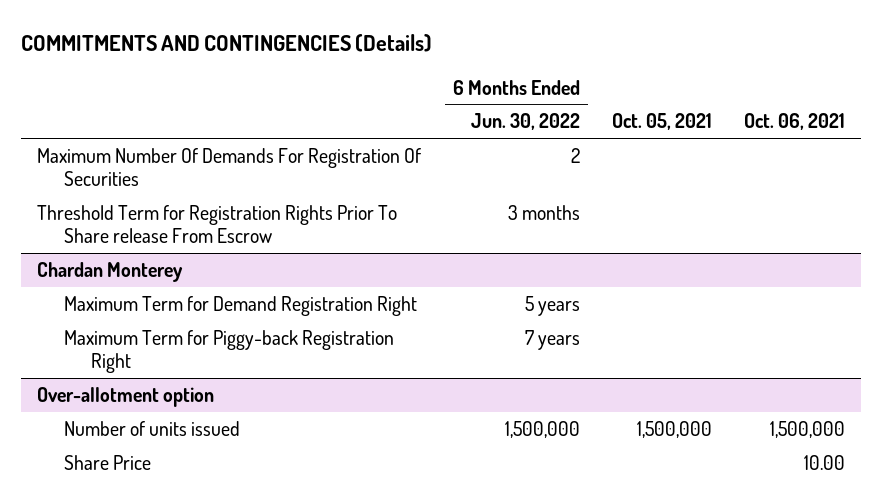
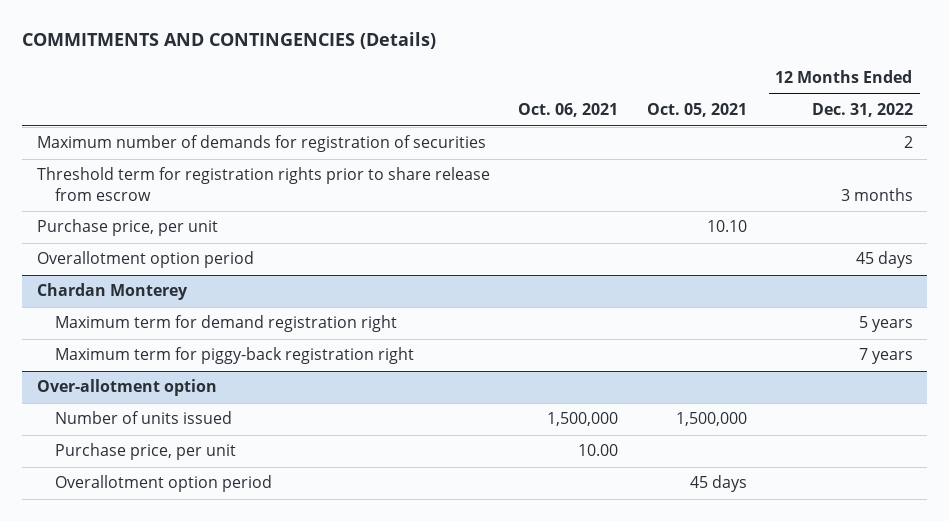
- | 6 Months Ended Jun. 30, 2022 | Oct. 05, 2021 | Oct. 06, 2021
+ | Oct. 06, 2021 | Oct. 05, 2021 | 12 Months Ended Dec. 31, 2022
- Maximum Number Of Demands For Registration Of Securities | 2 | |
- Threshold Term for Registration Rights Prior To Share release From Escrow | 3 months | |
+ Maximum number of demands for registration of securities | | | 2
+ Threshold term for registration rights prior to share release from escrow | | | 3 months
+ Purchase price, per unit | | 10.10 |
+ Overallotment option period | | | 45 days
@ Chardan Monterey
- Maximum Term for Demand Registration Right | 5 years | |
- Maximum Term for Piggy-back Registration Right | 7 years | |
+ Maximum term for demand registration right | | | 5 years
+ Maximum term for piggy-back registration right | | | 7 years
@ Over-allotment option
- Share Price | | | 10.00
+ Purchase price, per unit | 10.00 | |
+ Overallotment option period | | 45 days |

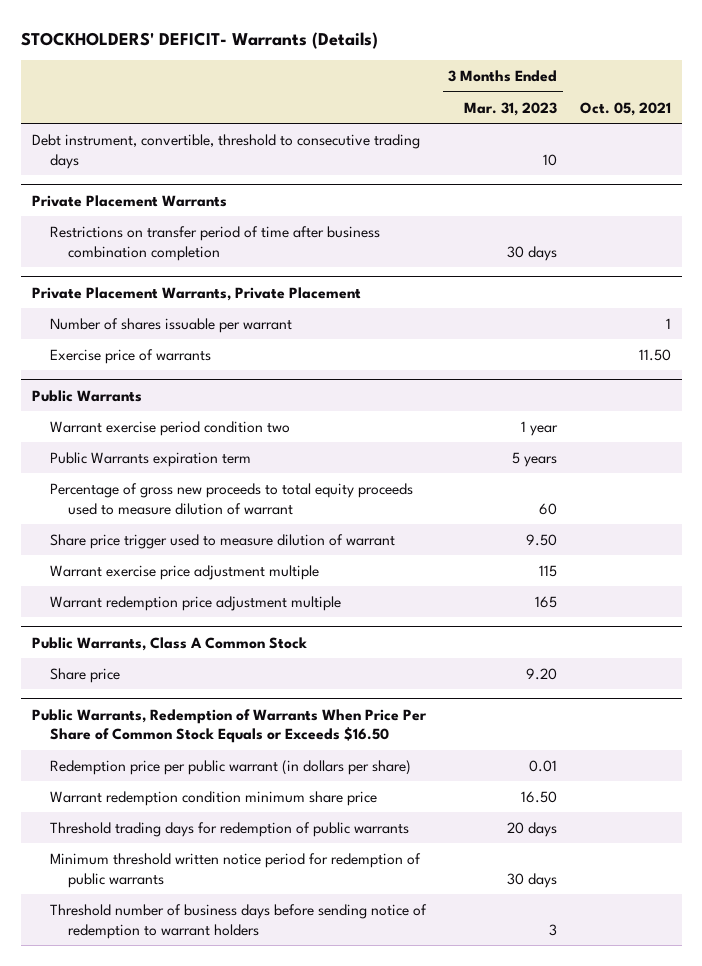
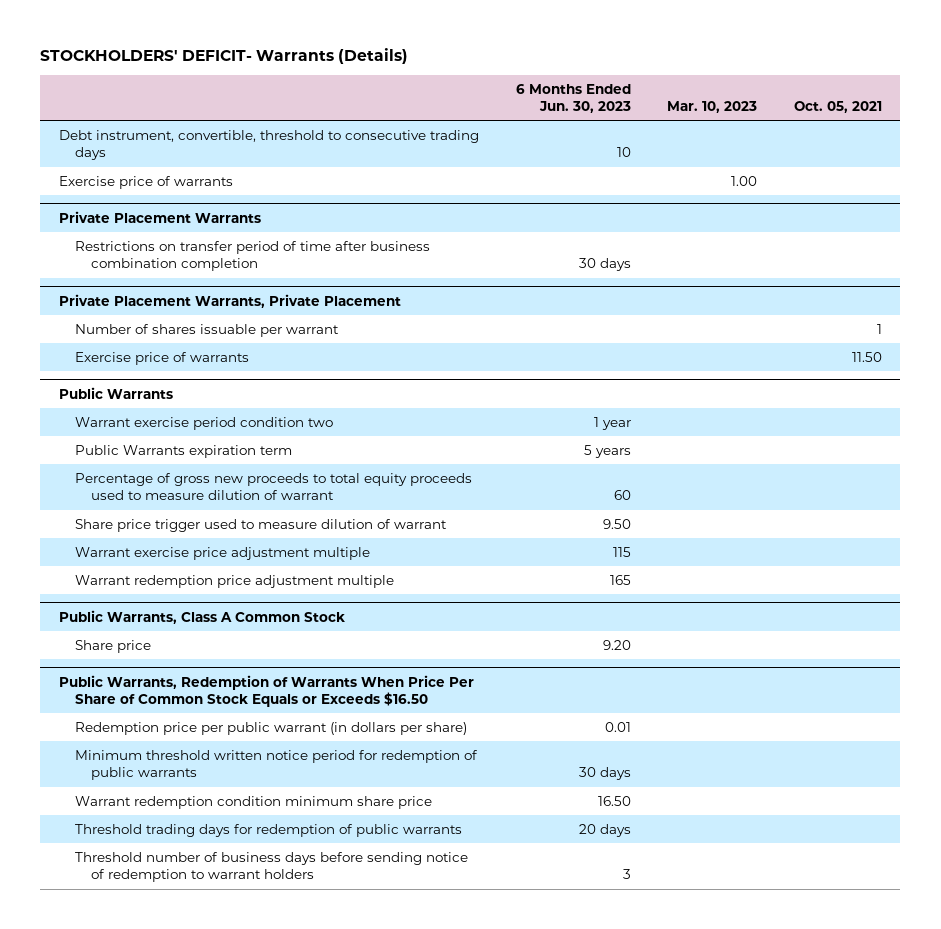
- | 3 Months Ended Mar. 31, 2023 | Oct. 05, 2021
+ | 6 Months Ended Jun. 30, 2023 | Mar. 10, 2023 | Oct. 05, 2021
+ Exercise price of warrants | | 1.00 |
@ Public Warrants, Redemption of Warrants When Price Per Share of Common Stock Equals or Exceeds $16.50
moved up: Minimum threshold written notice period for redemption of public warrants | 30 days | |

